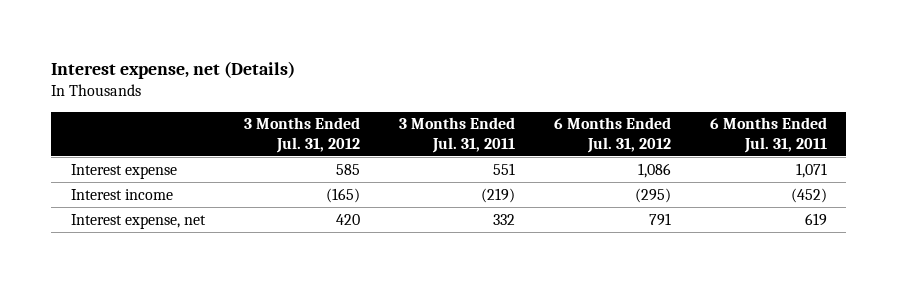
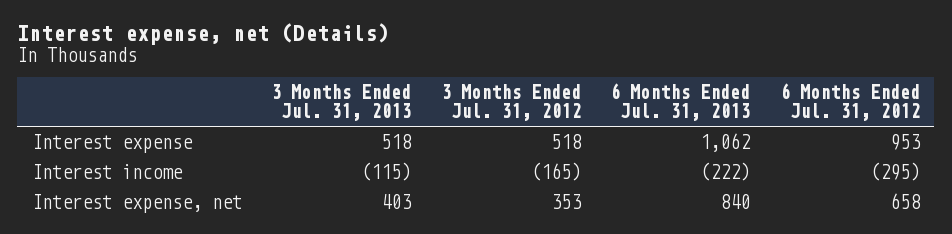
- | 3 Months Ended Jul. 31, 2012 | 3 Months Ended Jul. 31, 2011 | 6 Months Ended Jul. 31, 2012 | 6 Months Ended Jul. 31, 2011
+ | 3 Months Ended Jul. 31, 2013 | 3 Months Ended Jul. 31, 2012 | 6 Months Ended Jul. 31, 2013 | 6 Months Ended Jul. 31, 2012
- Interest expense | 585 | 551 | 1,086 | 1,071
+ Interest expense | 518 | 518 | 1,062 | 953
- Interest expense, net | 420 | 332 | 791 | 619
+ Interest expense, net | 403 | 353 | 840 | 658

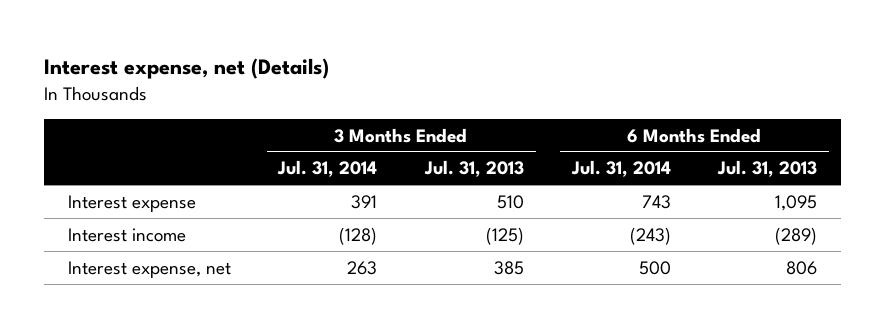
- | 3 Months Ended Jul. 31, 2013 | 3 Months Ended Jul. 31, 2012 | 6 Months Ended Jul. 31, 2013 | 6 Months Ended Jul. 31, 2012
+ | 3 Months Ended Jul. 31, 2014 | 3 Months Ended Jul. 31, 2013 | 6 Months Ended Jul. 31, 2014 | 6 Months Ended Jul. 31, 2013
- Interest expense | 518 | 518 | 1,062 | 953
- Interest income | (115) | (165) | (222) | (295)
- Interest expense, net | 403 | 353 | 840 | 658
+ Interest expense | 391 | 510 | 743 | 1,095
+ Interest income | (128) | (125) | (243) | (289)
+ Interest expense, net | 263 | 385 | 500 | 806

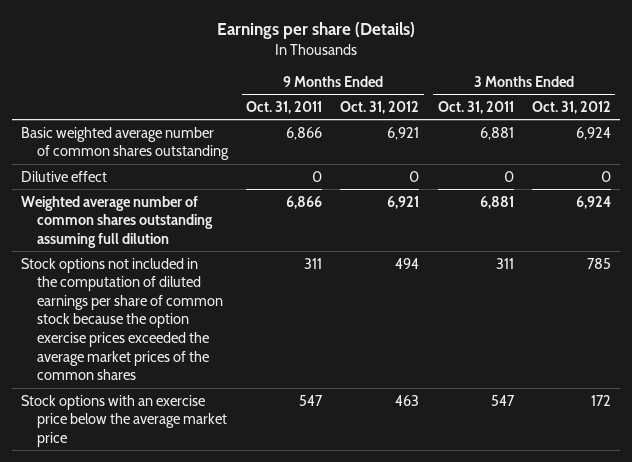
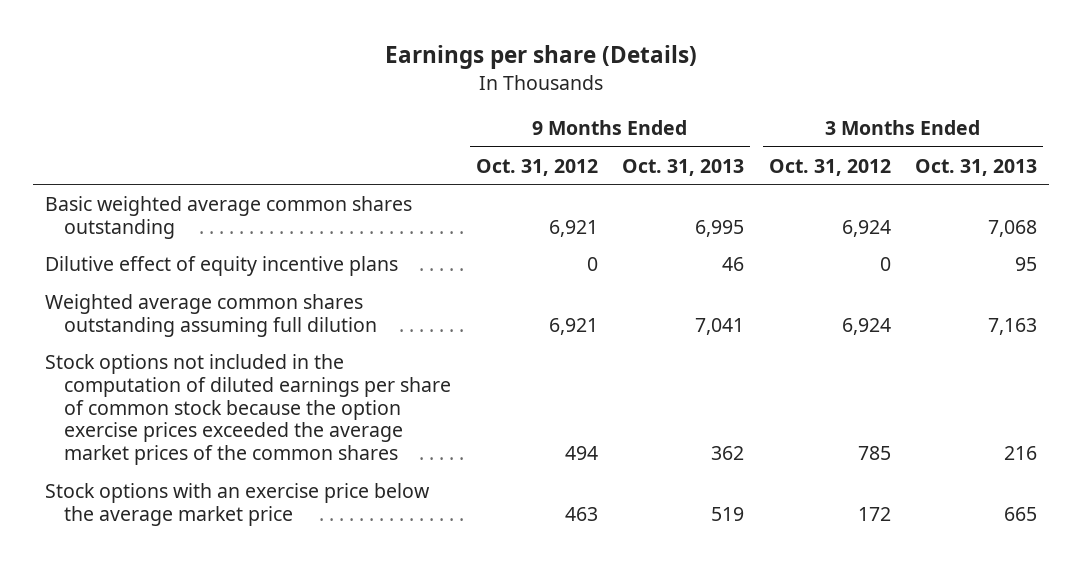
- | 9 Months Ended Oct. 31, 2011 | 9 Months Ended Oct. 31, 2012 | 3 Months Ended Oct. 31, 2011 | 3 Months Ended Oct. 31, 2012
+ | 9 Months Ended Oct. 31, 2012 | 9 Months Ended Oct. 31, 2013 | 3 Months Ended Oct. 31, 2012 | 3 Months Ended Oct. 31, 2013
- Basic weighted average number of common shares outstanding | 6,866 | 6,921 | 6,881 | 6,924
- Dilutive effect | 0 | 0 | 0 | 0
- Weighted average number of common shares outstanding assuming full dilution | 6,866 | 6,921 | 6,881 | 6,924
+ Basic weighted average common shares outstanding | 6,921 | 6,995 | 6,924 | 7,068
+ Dilutive effect of equity incentive plans | 0 | 46 | 0 | 95
+ Weighted average common shares outstanding assuming full dilution | 6,921 | 7,041 | 6,924 | 7,163

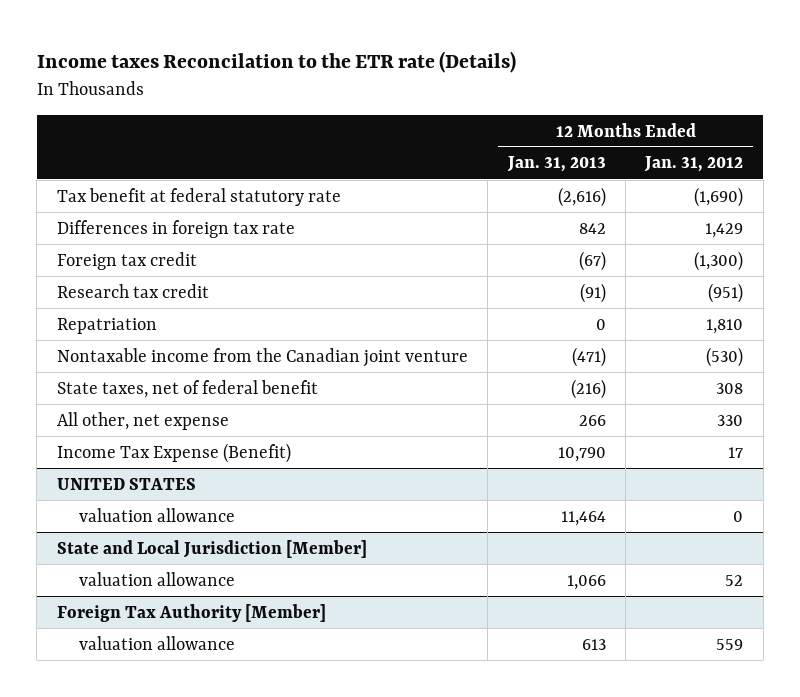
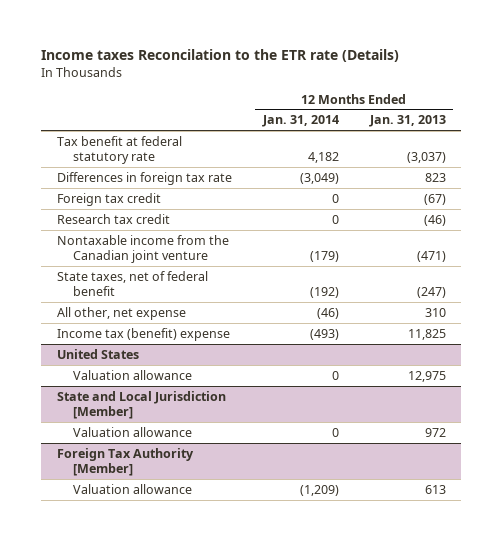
- | 12 Months Ended Jan. 31, 2013 | 12 Months Ended Jan. 31, 2012
+ | 12 Months Ended Jan. 31, 2014 | 12 Months Ended Jan. 31, 2013
- Tax benefit at federal statutory rate | (2,616) | (1,690)
- Differences in foreign tax rate | 842 | 1,429
+ Tax benefit at federal statutory rate | 4,182 | (3,037)
+ Differences in foreign tax rate | (3,049) | 823
- Research tax credit | (91) | (951)
- Repatriation | 0 | 1,810
+ Research tax credit | 0 | (46)
- State taxes, net of federal benefit | (216) | 308
- All other, net expense | 266 | 330
- Income Tax Expense (Benefit) | 10,790 | 17
- UNITED STATES
- valuation allowance | 11,464 | 0
+ State taxes, net of federal benefit | (192) | (247)
+ All other, net expense | (46) | 310
+ Income tax (benefit) expense | (493) | 11,825
+ United States
+ Valuation allowance | 0 | 12,975
@ State and Local Jurisdiction [Member]
- valuation allowance | 1,066 | 52
+ Valuation allowance | 0 | 972
@ Foreign Tax Authority [Member]
- valuation allowance | 613 | 559
+ Valuation allowance | (1,209) | 613

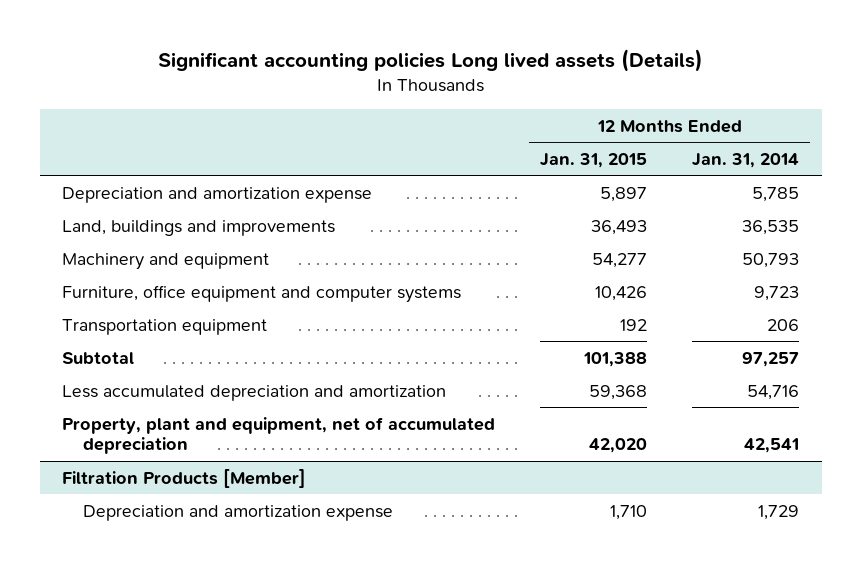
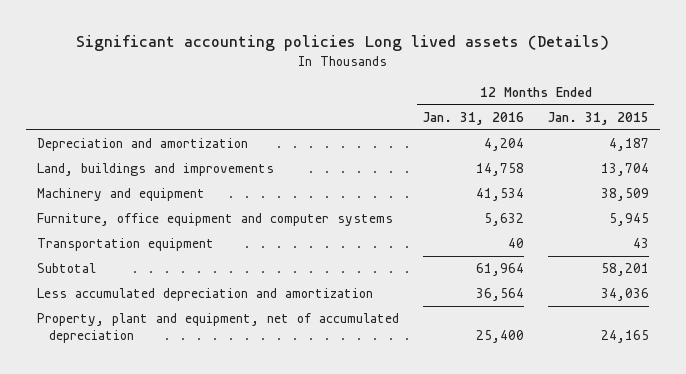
- | 12 Months Ended Jan. 31, 2015 | 12 Months Ended Jan. 31, 2014
+ | 12 Months Ended Jan. 31, 2016 | 12 Months Ended Jan. 31, 2015
- Depreciation and amortization expense | 5,897 | 5,785
- Land, buildings and improvements | 36,493 | 36,535
- Machinery and equipment | 54,277 | 50,793
- Furniture, office equipment and computer systems | 10,426 | 9,723
- Transportation equipment | 192 | 206
- Subtotal | 101,388 | 97,257
- Less accumulated depreciation and amortization | 59,368 | 54,716
- Property, plant and equipment, net of accumulated depreciation | 42,020 | 42,541
- Filtration Products [Member]
- Depreciation and amortization expense | 1,710 | 1,729
+ Depreciation and amortization | 4,204 | 4,187
+ Land, buildings and improvements | 14,758 | 13,704
+ Machinery and equipment | 41,534 | 38,509
+ Furniture, office equipment and computer systems | 5,632 | 5,945
+ Transportation equipment | 40 | 43
+ Subtotal | 61,964 | 58,201
+ Less accumulated depreciation and amortization | 36,564 | 34,036
+ Property, plant and equipment, net of accumulated depreciation | 25,400 | 24,165

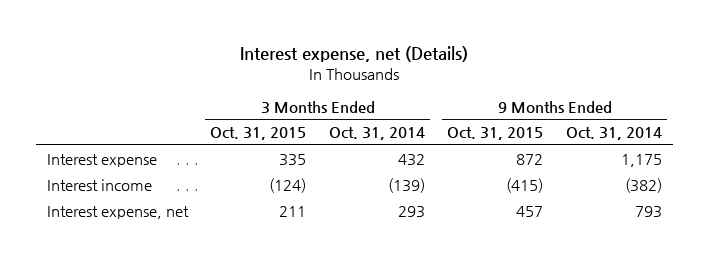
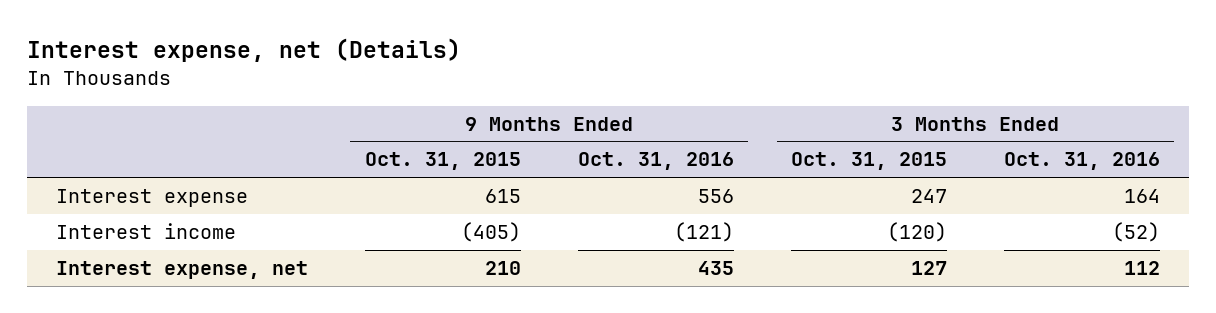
- | 3 Months Ended Oct. 31, 2015 | 3 Months Ended Oct. 31, 2014 | 9 Months Ended Oct. 31, 2015 | 9 Months Ended Oct. 31, 2014
+ | 9 Months Ended Oct. 31, 2015 | 9 Months Ended Oct. 31, 2016 | 3 Months Ended Oct. 31, 2015 | 3 Months Ended Oct. 31, 2016
- Interest expense | 335 | 432 | 872 | 1,175
- Interest income | (124) | (139) | (415) | (382)
- Interest expense, net | 211 | 293 | 457 | 793
+ Interest expense | 615 | 556 | 247 | 164
+ Interest income | (405) | (121) | (120) | (52)
+ Interest expense, net | 210 | 435 | 127 | 112

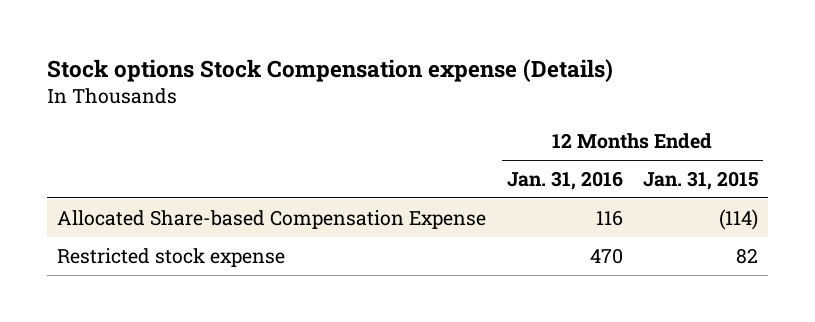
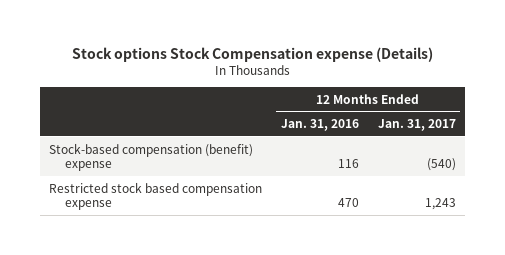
- | 12 Months Ended Jan. 31, 2016 | 12 Months Ended Jan. 31, 2015
+ | 12 Months Ended Jan. 31, 2016 | 12 Months Ended Jan. 31, 2017
- Allocated Share-based Compensation Expense | 116 | (114)
- Restricted stock expense | 470 | 82
+ Stock-based compensation (benefit) expense | 116 | (540)
+ Restricted stock based compensation expense | 470 | 1,243

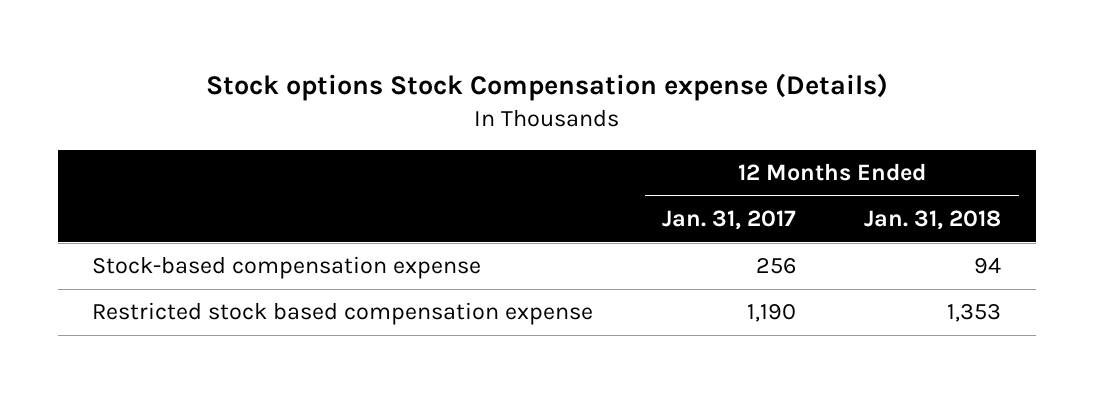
- | 12 Months Ended Jan. 31, 2016 | 12 Months Ended Jan. 31, 2017
+ | 12 Months Ended Jan. 31, 2017 | 12 Months Ended Jan. 31, 2018
- Stock-based compensation (benefit) expense | 116 | (540)
- Restricted stock based compensation expense | 470 | 1,243
+ Stock-based compensation expense | 256 | 94
+ Restricted stock based compensation expense | 1,190 | 1,353

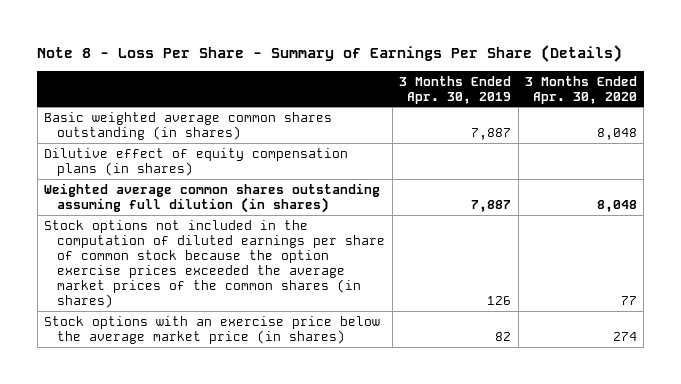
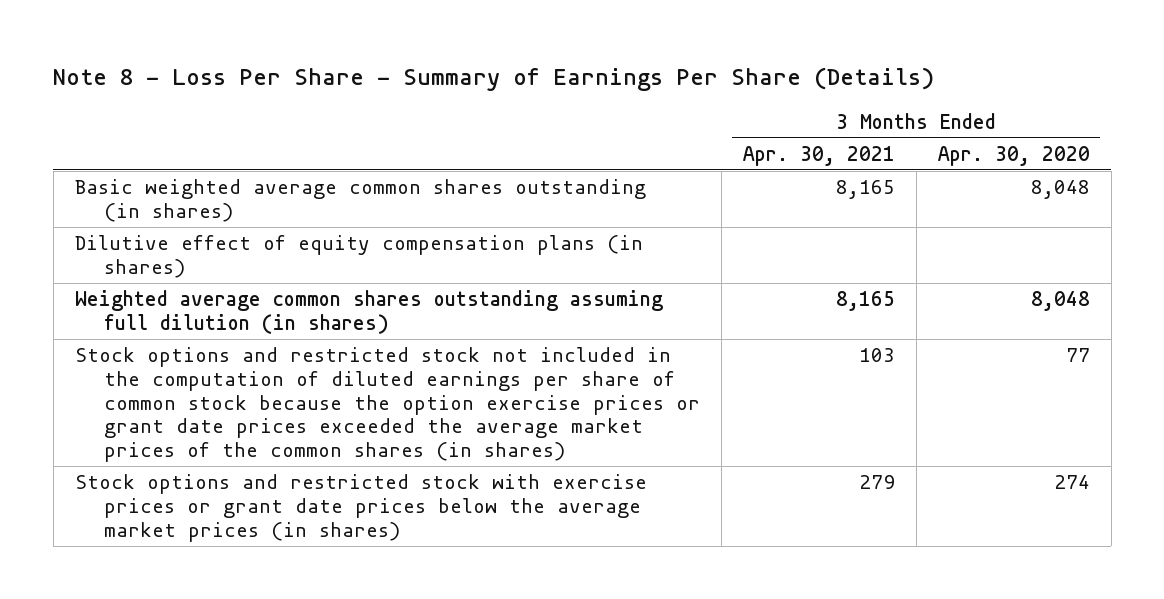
- | 3 Months Ended Apr. 30, 2019 | 3 Months Ended Apr. 30, 2020
+ | 3 Months Ended Apr. 30, 2021 | 3 Months Ended Apr. 30, 2020
- Stock options not included in the computation of diluted earnings per share of common stock because the option exercise prices exceeded the average market prices of the common shares (in shares) | 126 | 77
- Stock options with an exercise price below the average market price (in shares) | 82 | 274
+ Stock options and restricted stock not included in the computation of diluted earnings per share of common stock because the option exercise prices or grant date prices exceeded the average market prices of the common shares (in shares) | 103 | 77
+ Stock options and restricted stock with exercise prices or grant date prices below the average market prices (in shares) | 279 | 274

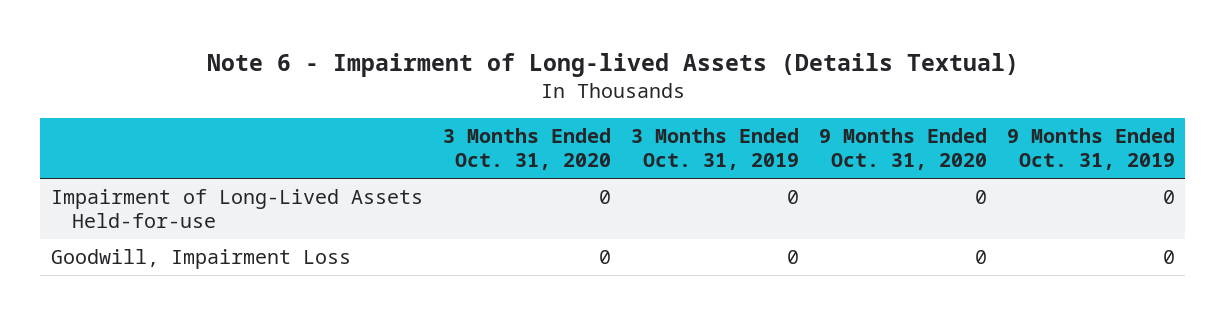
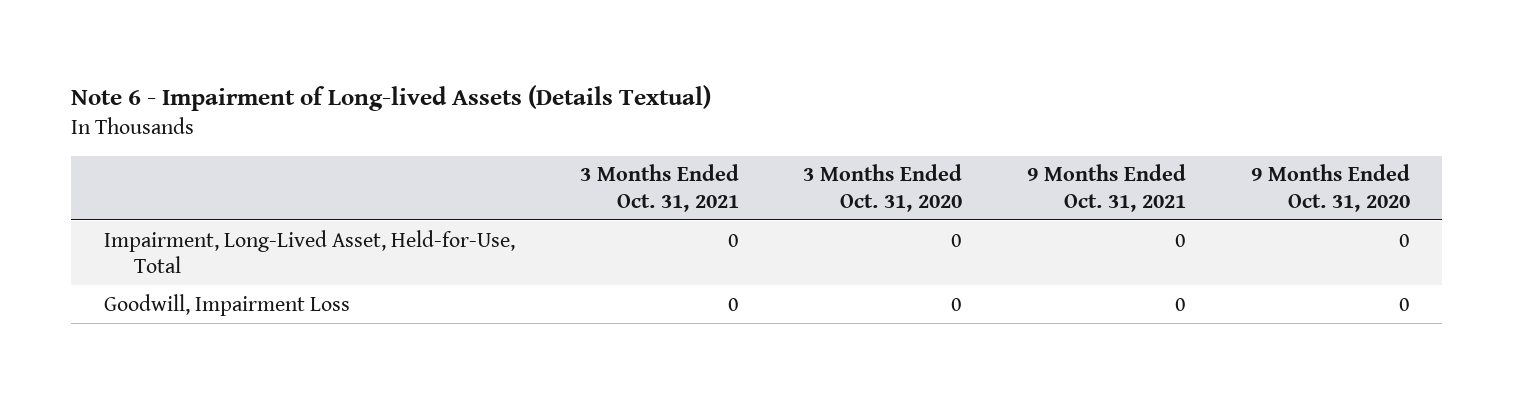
- | 3 Months Ended Oct. 31, 2020 | 3 Months Ended Oct. 31, 2019 | 9 Months Ended Oct. 31, 2020 | 9 Months Ended Oct. 31, 2019
+ | 3 Months Ended Oct. 31, 2021 | 3 Months Ended Oct. 31, 2020 | 9 Months Ended Oct. 31, 2021 | 9 Months Ended Oct. 31, 2020
- Impairment of Long-Lived Assets Held-for-use | 0 | 0 | 0 | 0
+ Impairment, Long-Lived Asset, Held-for-Use, Total | 0 | 0 | 0 | 0

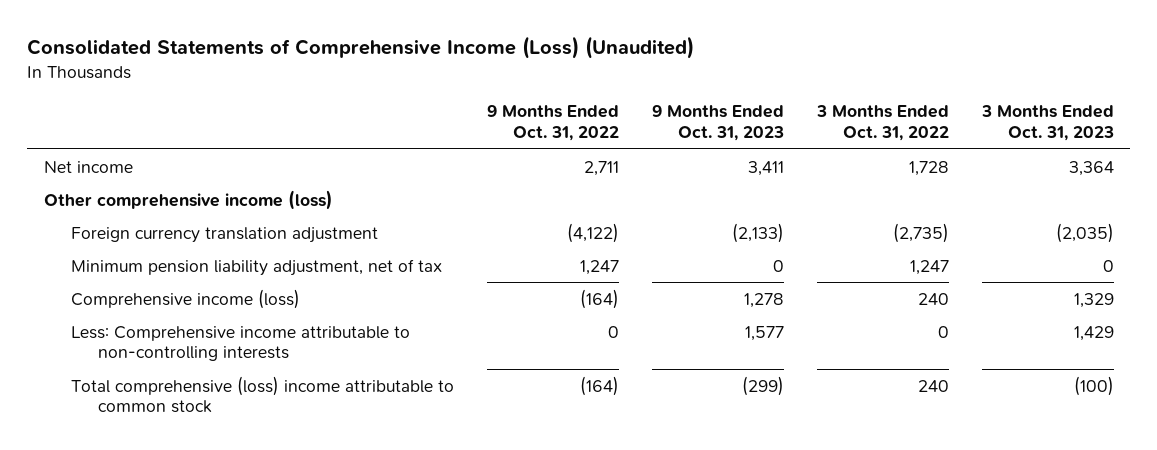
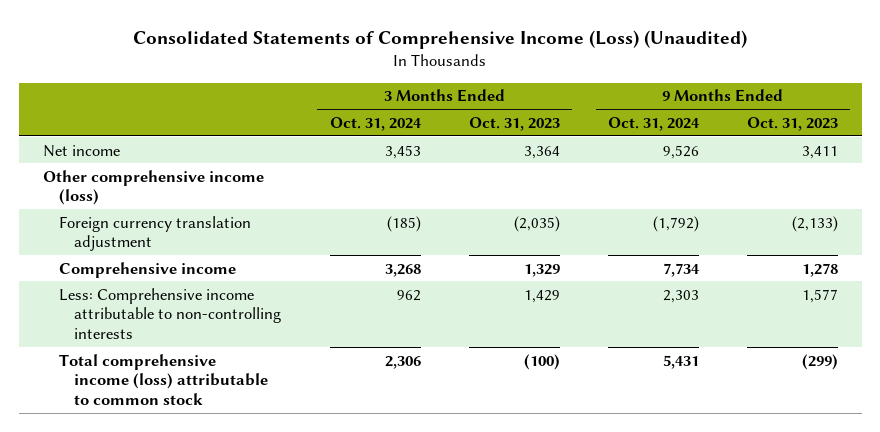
- | 9 Months Ended Oct. 31, 2022 | 9 Months Ended Oct. 31, 2023 | 3 Months Ended Oct. 31, 2022 | 3 Months Ended Oct. 31, 2023
+ | 3 Months Ended Oct. 31, 2024 | 3 Months Ended Oct. 31, 2023 | 9 Months Ended Oct. 31, 2024 | 9 Months Ended Oct. 31, 2023
- Minimum pension liability adjustment, net of tax | 1,247 | 0 | 1,247 | 0
- Comprehensive income (loss) | (164) | 1,278 | 240 | 1,329
+ Comprehensive income | 3,268 | 1,329 | 7,734 | 1,278
- Total comprehensive (loss) income attributable to common stock | (164) | (299) | 240 | (100)
+ Total comprehensive income (loss) attributable to common stock | 2,306 | (100) | 5,431 | (299)

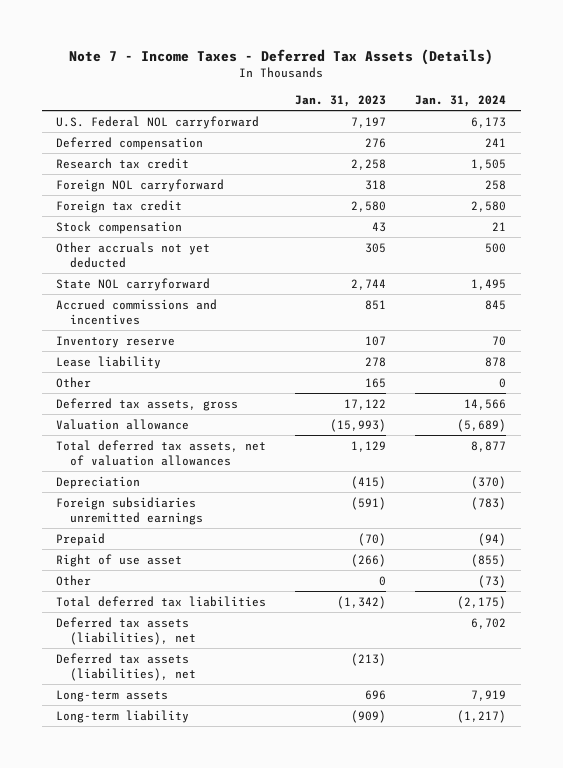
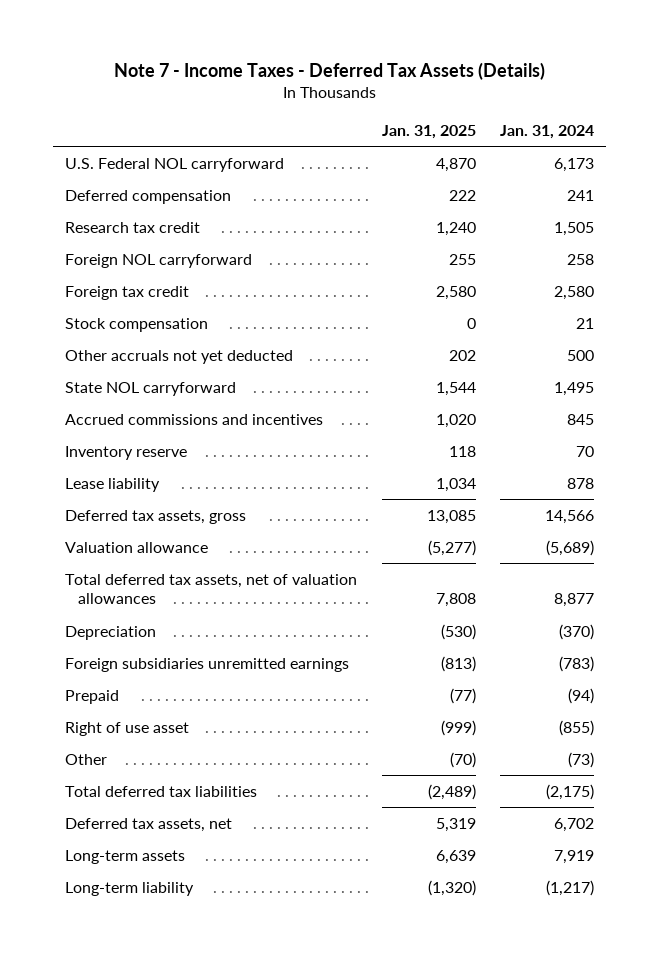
- | Jan. 31, 2023 | Jan. 31, 2024
+ | Jan. 31, 2025 | Jan. 31, 2024
- Other | 165 | 0
- Deferred tax assets (liabilities), net | | 6,702
- Deferred tax assets (liabilities), net | (213) |
+ Deferred tax assets, net | 5,319 | 6,702

